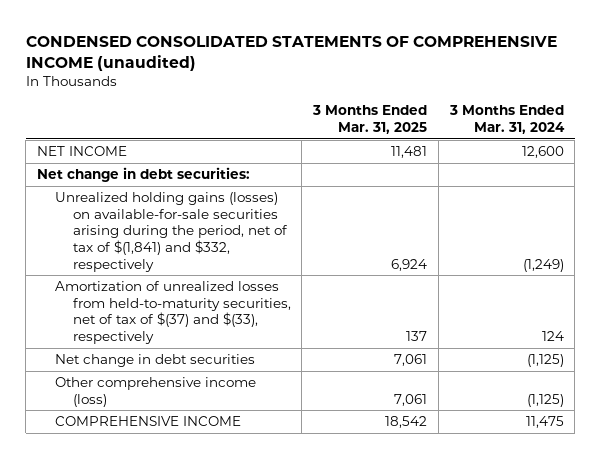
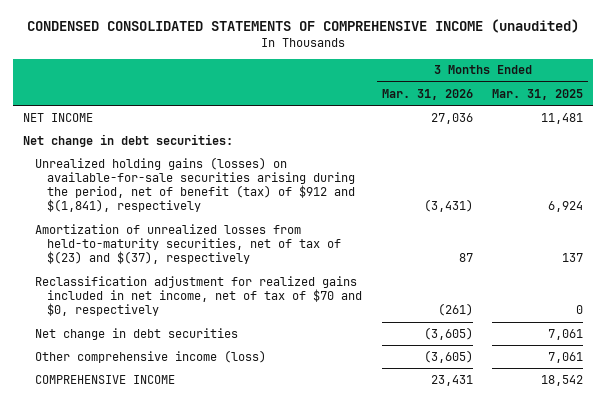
- | 3 Months Ended Mar. 31, 2025 | 3 Months Ended Mar. 31, 2024
+ | 3 Months Ended Mar. 31, 2026 | 3 Months Ended Mar. 31, 2025
- Unrealized holding gains (losses) on available-for-sale securities arising during the period, net of tax of $(1,841) and $332, respectively | 6,924 | (1,249)
- Amortization of unrealized losses from held-to-maturity securities, net of tax of $(37) and $(33), respectively | 137 | 124
+ Unrealized holding gains (losses) on available-for-sale securities arising during the period, net of benefit (tax) of $912 and $(1,841), respectively | (3,431) | 6,924
+ Amortization of unrealized losses from held-to-maturity securities, net of tax of $(23) and $(37), respectively | 87 | 137
+ Reclassification adjustment for realized gains included in net income, net of tax of $70 and $0, respectively | (261) | 0

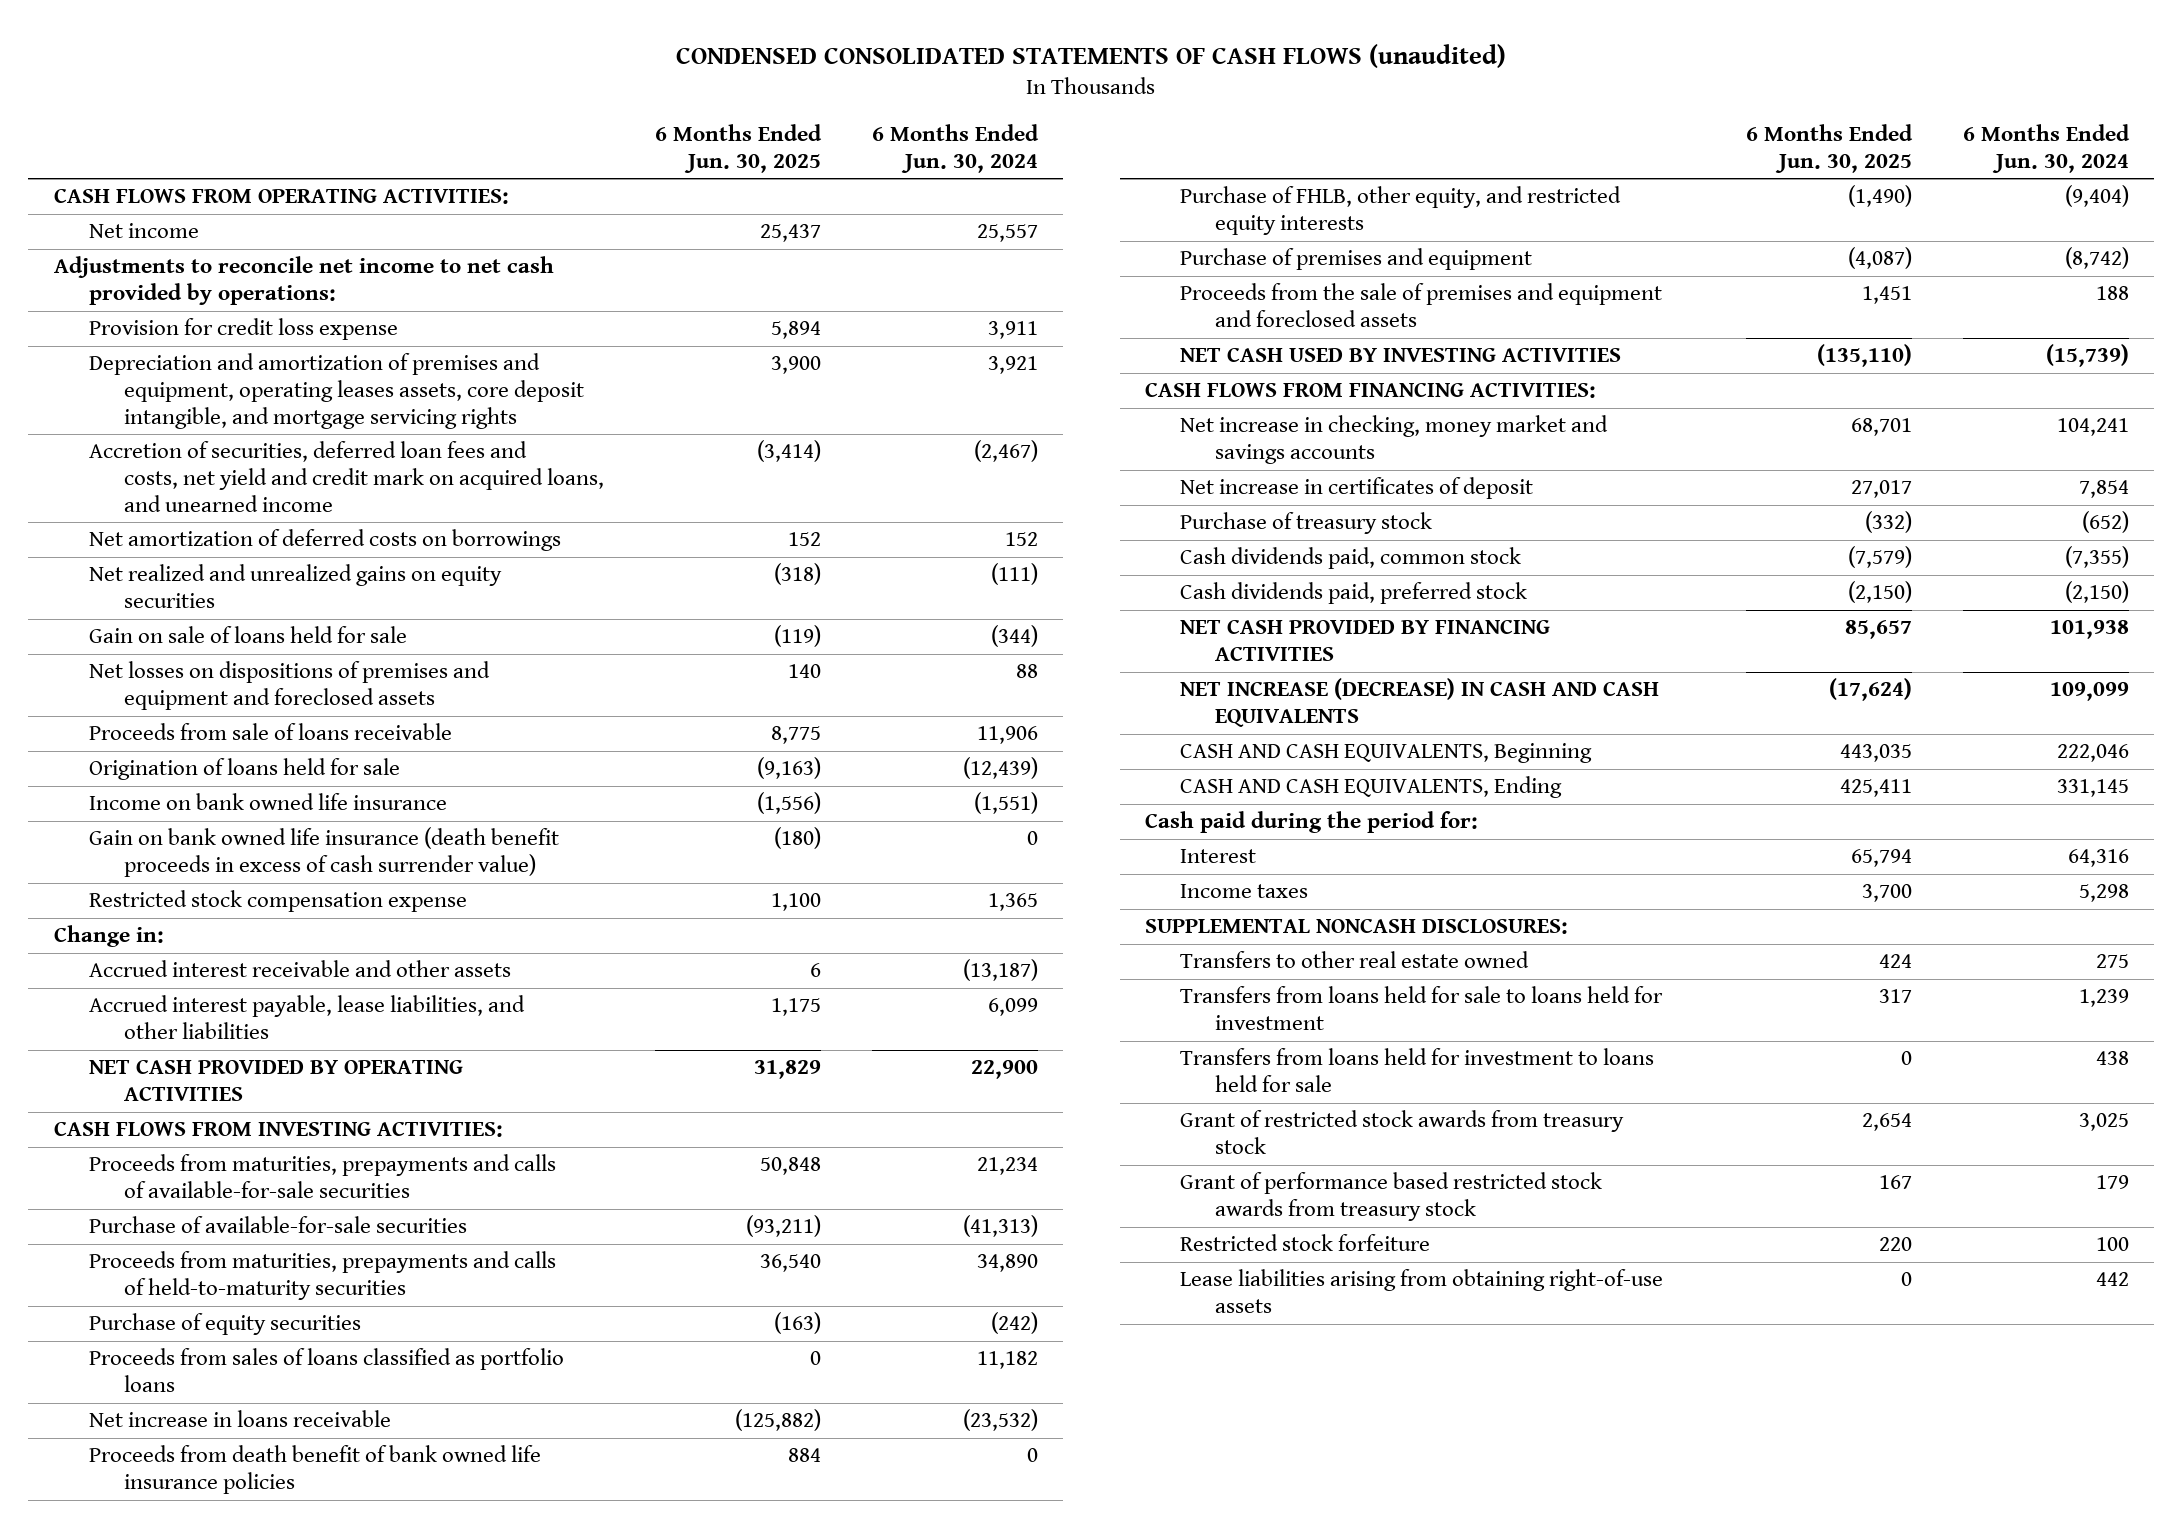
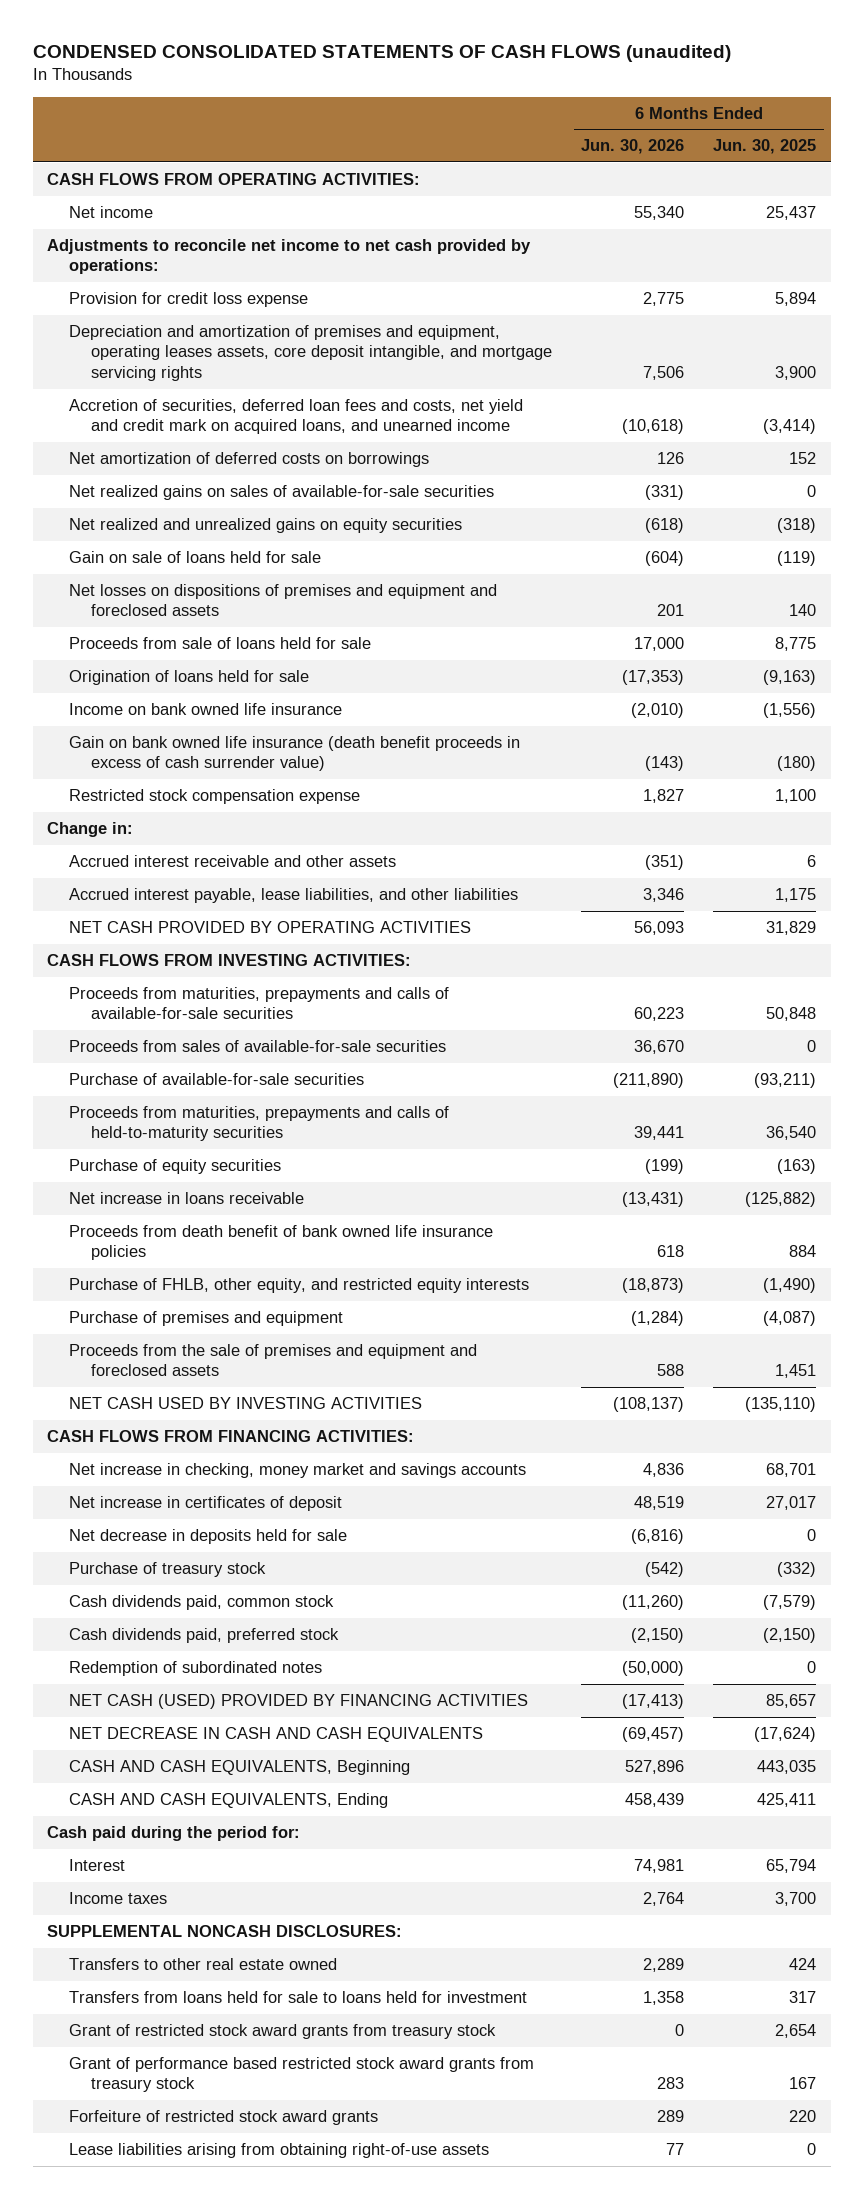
- | 6 Months Ended Jun. 30, 2025 | 6 Months Ended Jun. 30, 2024
+ | 6 Months Ended Jun. 30, 2026 | 6 Months Ended Jun. 30, 2025
+ Net realized gains on sales of available-for-sale securities | (331) | 0
- Proceeds from sale of loans receivable | 8,775 | 11,906
+ Proceeds from sale of loans held for sale | 17,000 | 8,775
+ Proceeds from sales of available-for-sale securities | 36,670 | 0
- Proceeds from sales of loans classified as portfolio loans | 0 | 11,182
+ Net decrease in deposits held for sale | (6,816) | 0
- NET CASH PROVIDED BY FINANCING ACTIVITIES | 85,657 | 101,938
- NET INCREASE (DECREASE) IN CASH AND CASH EQUIVALENTS | (17,624) | 109,099
+ Redemption of subordinated notes | (50,000) | 0
+ NET CASH (USED) PROVIDED BY FINANCING ACTIVITIES | (17,413) | 85,657
+ NET DECREASE IN CASH AND CASH EQUIVALENTS | (69,457) | (17,624)
- Transfers from loans held for investment to loans held for sale | 0 | 438
- Grant of restricted stock awards from treasury stock | 2,654 | 3,025
- Grant of performance based restricted stock awards from treasury stock | 167 | 179
- Restricted stock forfeiture | 220 | 100
+ Grant of restricted stock award grants from treasury stock | 0 | 2,654
+ Grant of performance based restricted stock award grants from treasury stock | 283 | 167
+ Forfeiture of restricted stock award grants | 289 | 220

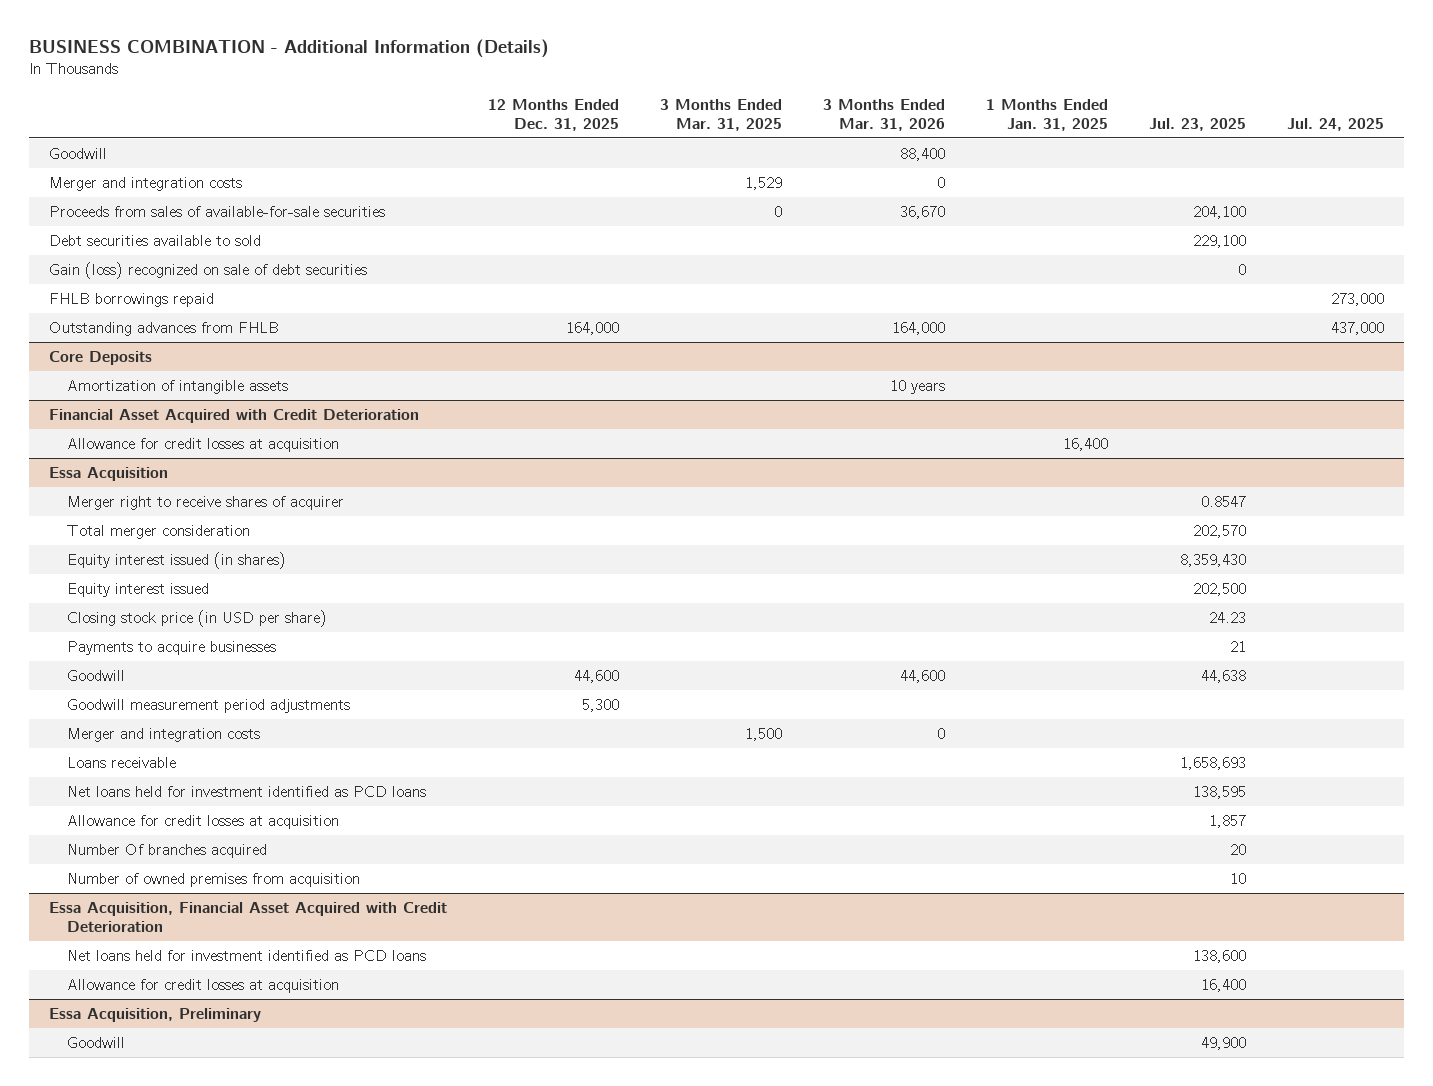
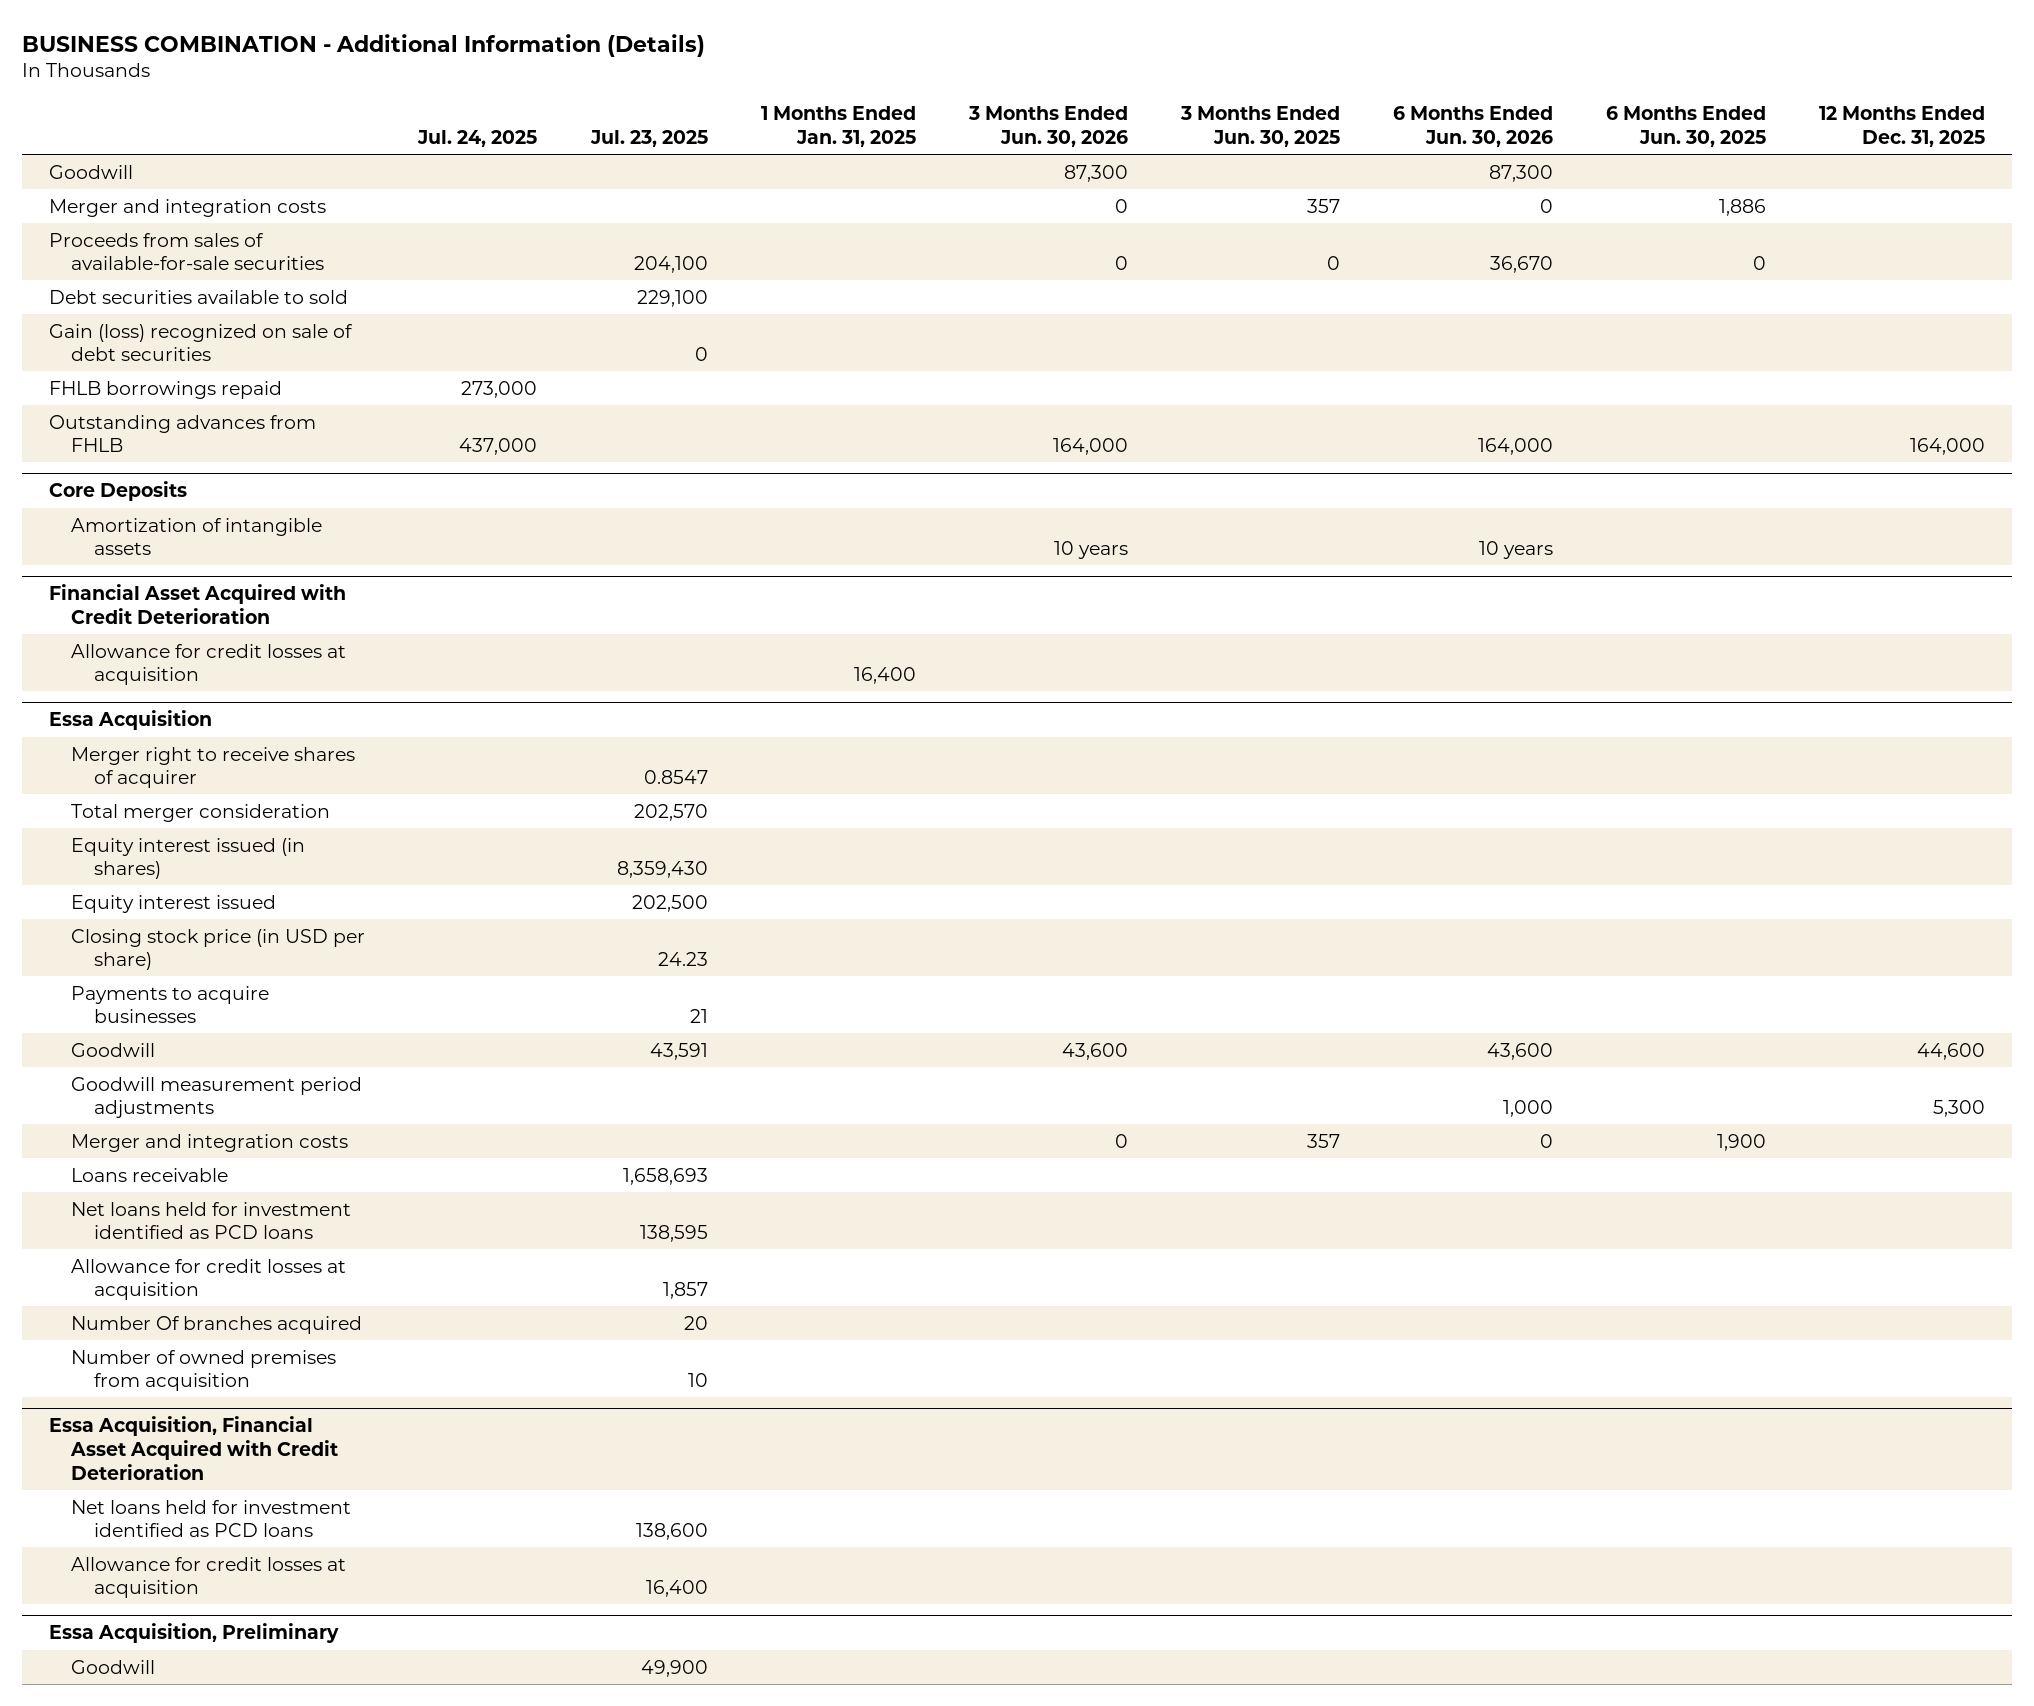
- | 12 Months Ended Dec. 31, 2025 | 3 Months Ended Mar. 31, 2025 | 3 Months Ended Mar. 31, 2026 | 1 Months Ended Jan. 31, 2025 | Jul. 23, 2025 | Jul. 24, 2025
+ | Jul. 24, 2025 | Jul. 23, 2025 | 1 Months Ended Jan. 31, 2025 | 3 Months Ended Jun. 30, 2026 | 3 Months Ended Jun. 30, 2025 | 6 Months Ended Jun. 30, 2026 | 6 Months Ended Jun. 30, 2025 | 12 Months Ended Dec. 31, 2025
@ Essa Acquisition
- Goodwill | 44,600 | | 44,600 | | 44,638 |
+ Goodwill | | 43,591 | | 43,600 | | 43,600 | | 44,600

